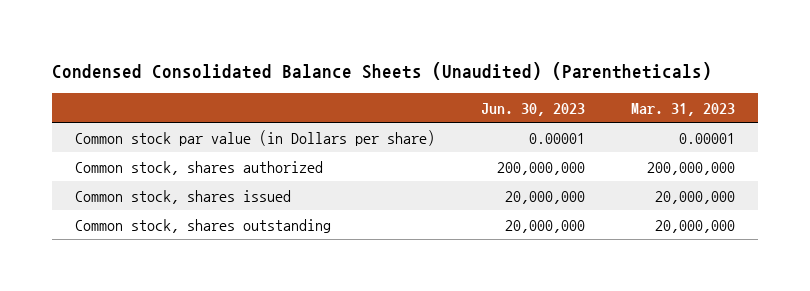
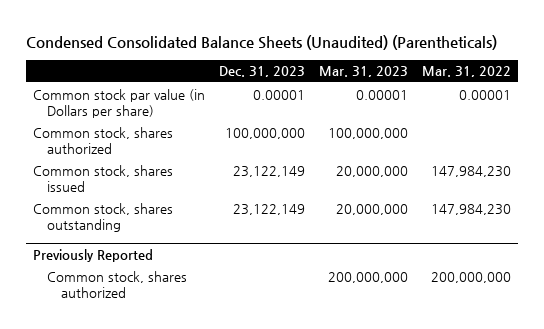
- | Jun. 30, 2023 | Mar. 31, 2023
+ | Dec. 31, 2023 | Mar. 31, 2023 | Mar. 31, 2022
- Common stock, shares authorized | 200,000,000 | 200,000,000
+ Common stock, shares authorized | 100,000,000 | 100,000,000 |
+ Previously Reported
+ Common stock, shares authorized | | 200,000,000 | 200,000,000

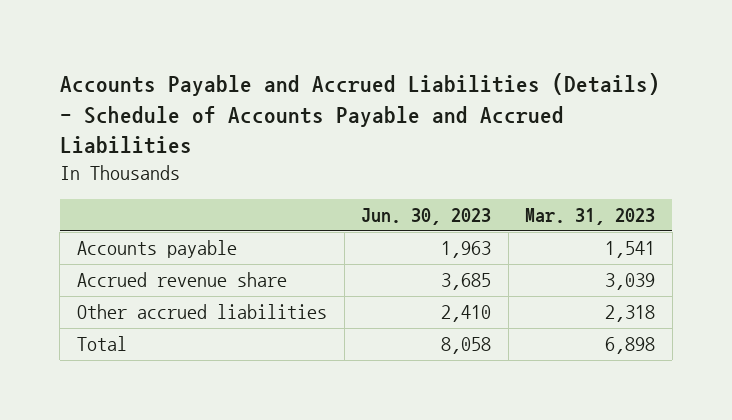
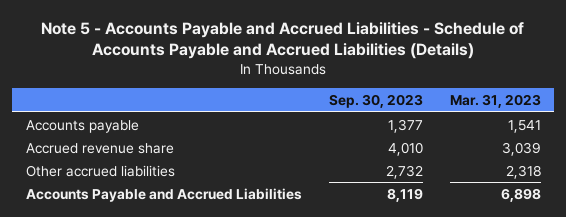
- Accounts Payable and Accrued Liabilities (Details) - Schedule of Accounts Payable and Accrued Liabilities
+ Note 5 - Accounts Payable and Accrued Liabilities - Schedule of Accounts Payable and Accrued Liabilities (Details)
- | Jun. 30, 2023 | Mar. 31, 2023
+ | Sep. 30, 2023 | Mar. 31, 2023
- Total | 8,058 | 6,898
+ Accounts Payable and Accrued Liabilities | 8,119 | 6,898

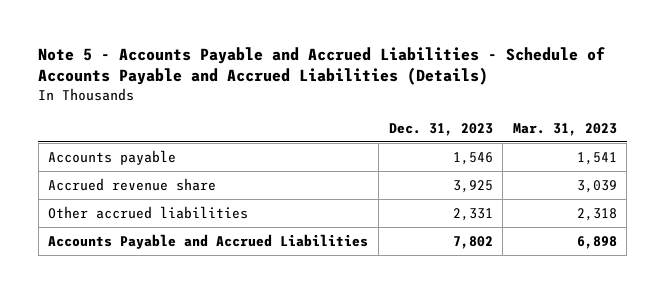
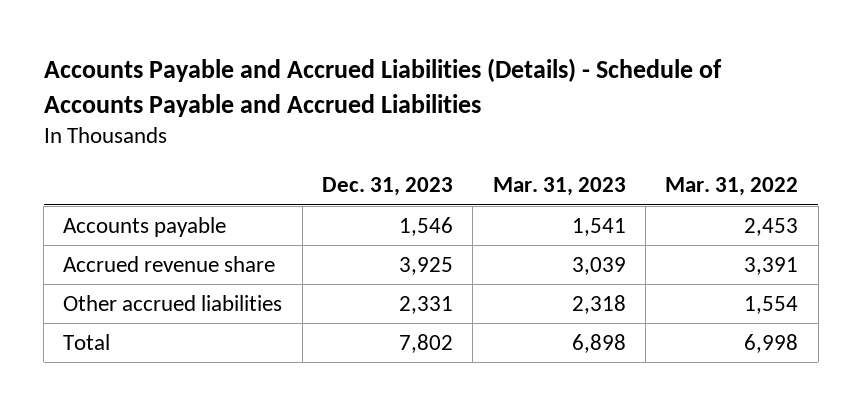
- Note 5 - Accounts Payable and Accrued Liabilities - Schedule of Accounts Payable and Accrued Liabilities (Details)
+ Accounts Payable and Accrued Liabilities (Details) - Schedule of Accounts Payable and Accrued Liabilities
- | Dec. 31, 2023 | Mar. 31, 2023
+ | Dec. 31, 2023 | Mar. 31, 2023 | Mar. 31, 2022
- Accounts Payable and Accrued Liabilities | 7,802 | 6,898
+ Total | 7,802 | 6,898 | 6,998

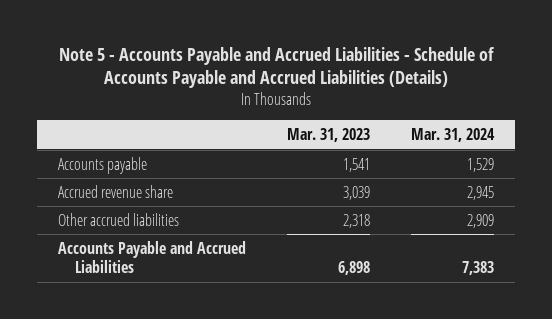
- Accounts Payable and Accrued Liabilities (Details) - Schedule of Accounts Payable and Accrued Liabilities
+ Note 5 - Accounts Payable and Accrued Liabilities - Schedule of Accounts Payable and Accrued Liabilities (Details)
- | Dec. 31, 2023 | Mar. 31, 2023 | Mar. 31, 2022
+ | Mar. 31, 2023 | Mar. 31, 2024
- Total | 7,802 | 6,898 | 6,998
+ Accounts Payable and Accrued Liabilities | 6,898 | 7,383

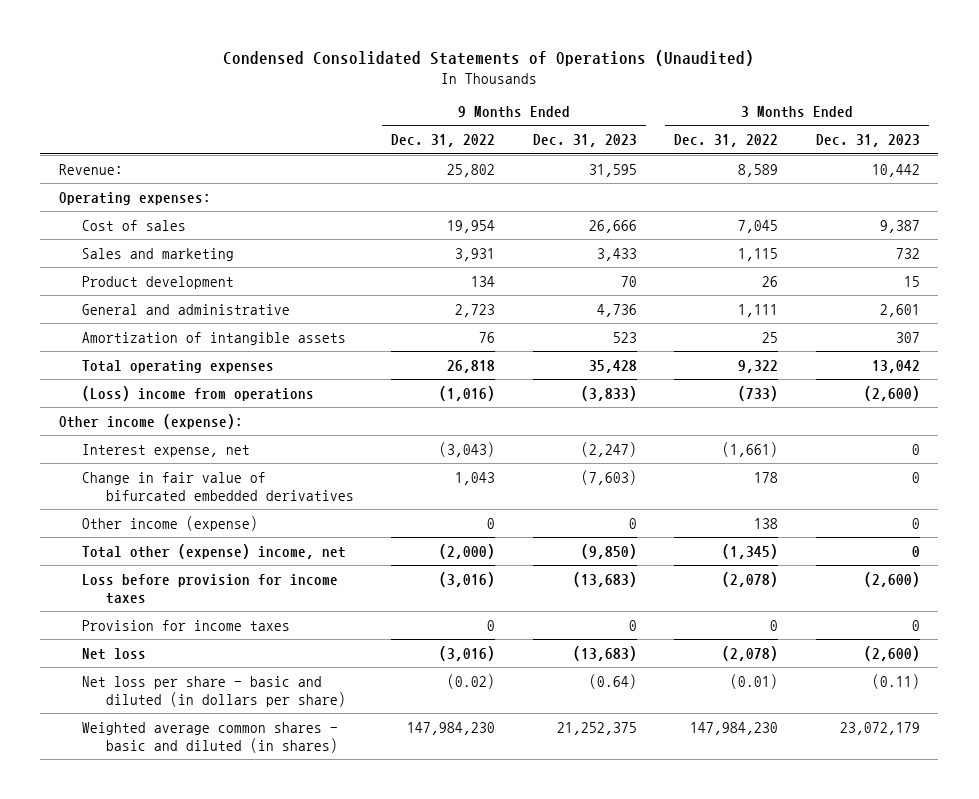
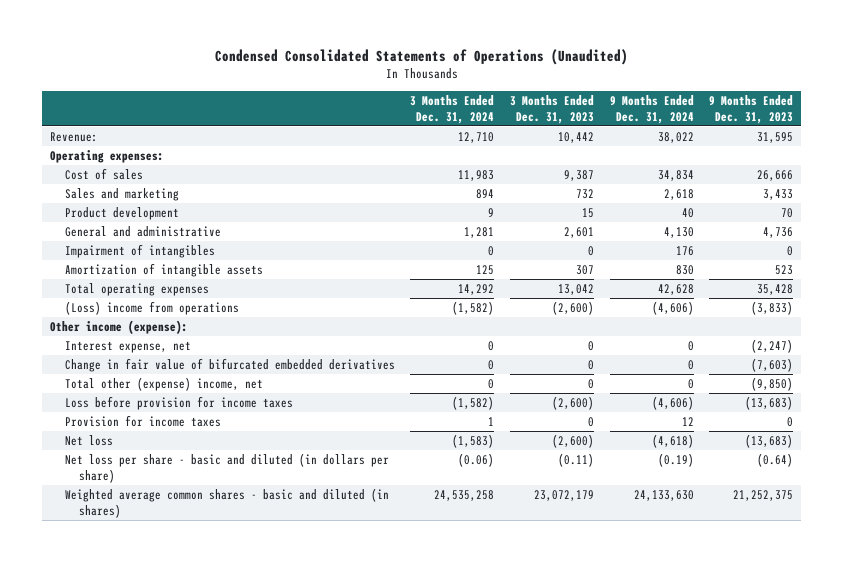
- | 9 Months Ended Dec. 31, 2022 | 9 Months Ended Dec. 31, 2023 | 3 Months Ended Dec. 31, 2022 | 3 Months Ended Dec. 31, 2023
+ | 3 Months Ended Dec. 31, 2024 | 3 Months Ended Dec. 31, 2023 | 9 Months Ended Dec. 31, 2024 | 9 Months Ended Dec. 31, 2023
+ Impairment of intangibles | 0 | 0 | 176 | 0
- Other income (expense) | 0 | 0 | 138 | 0

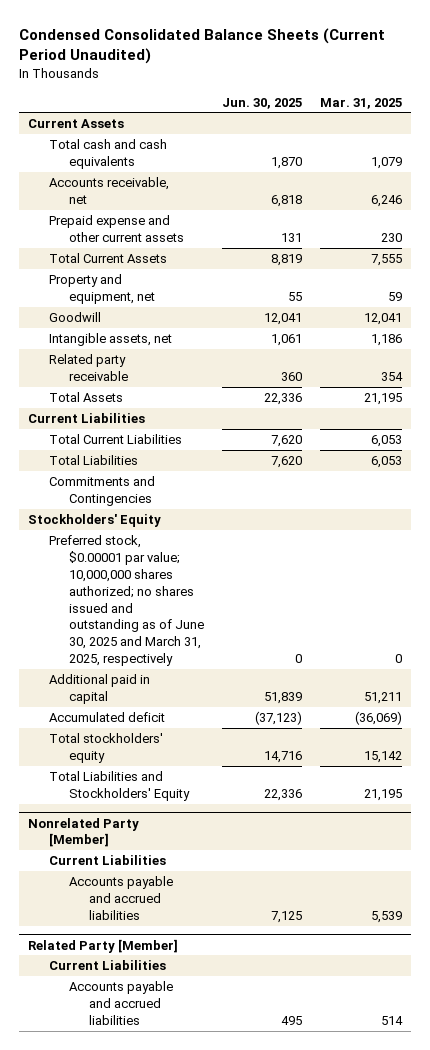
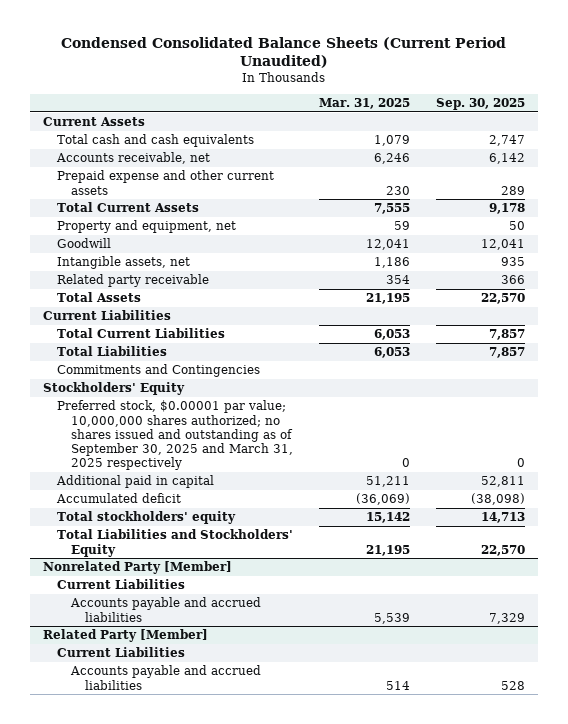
- | Jun. 30, 2025 | Mar. 31, 2025
+ | Mar. 31, 2025 | Sep. 30, 2025
- Preferred stock, $0.00001 par value; 10,000,000 shares authorized; no shares issued and outstanding as of June 30, 2025 and March 31, 2025, respectively | 0 | 0
+ Preferred stock, $0.00001 par value; 10,000,000 shares authorized; no shares issued and outstanding as of September 30, 2025 and March 31, 2025 respectively | 0 | 0

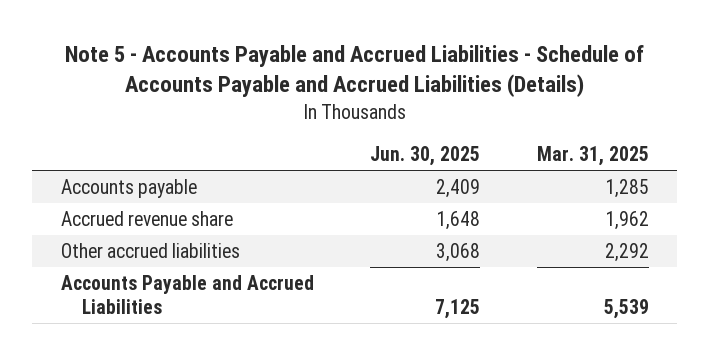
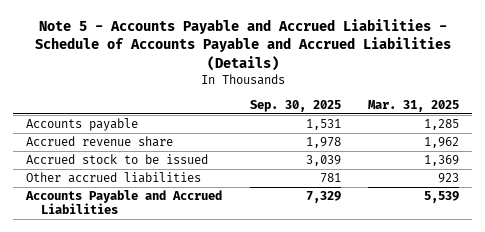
- | Jun. 30, 2025 | Mar. 31, 2025
+ | Sep. 30, 2025 | Mar. 31, 2025
- Other accrued liabilities | 3,068 | 2,292
+ Accrued stock to be issued | 3,039 | 1,369
+ Other accrued liabilities | 781 | 923

